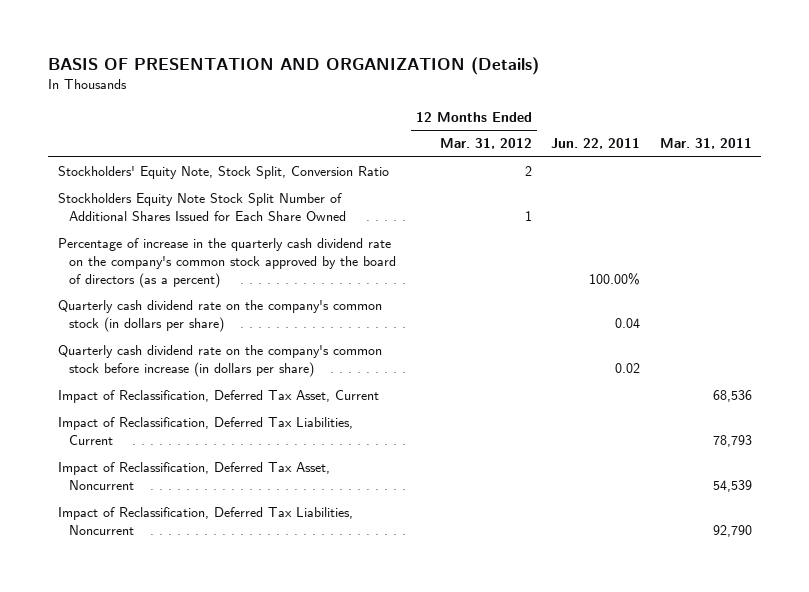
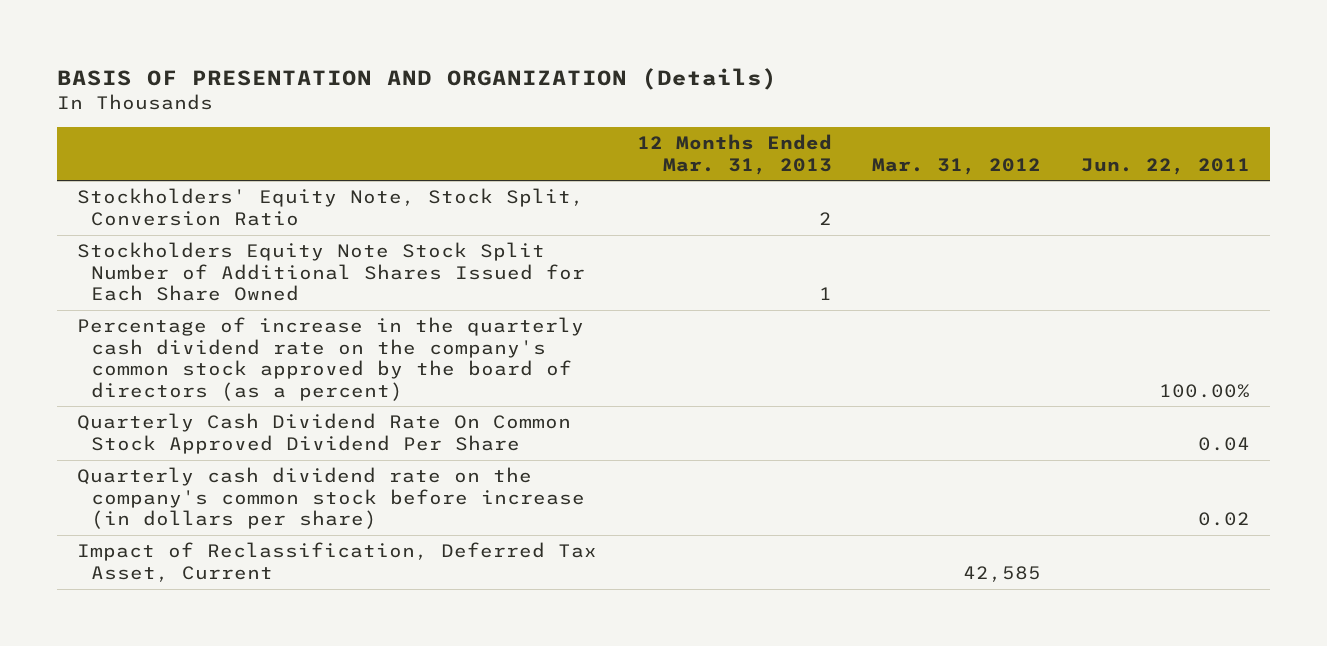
- | 12 Months Ended Mar. 31, 2012 | Jun. 22, 2011 | Mar. 31, 2011
+ | 12 Months Ended Mar. 31, 2013 | Mar. 31, 2012 | Jun. 22, 2011
- Quarterly cash dividend rate on the company's common stock (in dollars per share) | | 0.04 |
+ Quarterly Cash Dividend Rate On Common Stock Approved Dividend Per Share | | | 0.04
- Impact of Reclassification, Deferred Tax Liabilities, Current | | | 78,793
- Impact of Reclassification, Deferred Tax Asset, Noncurrent | | | 54,539
- Impact of Reclassification, Deferred Tax Liabilities, Noncurrent | | | 92,790

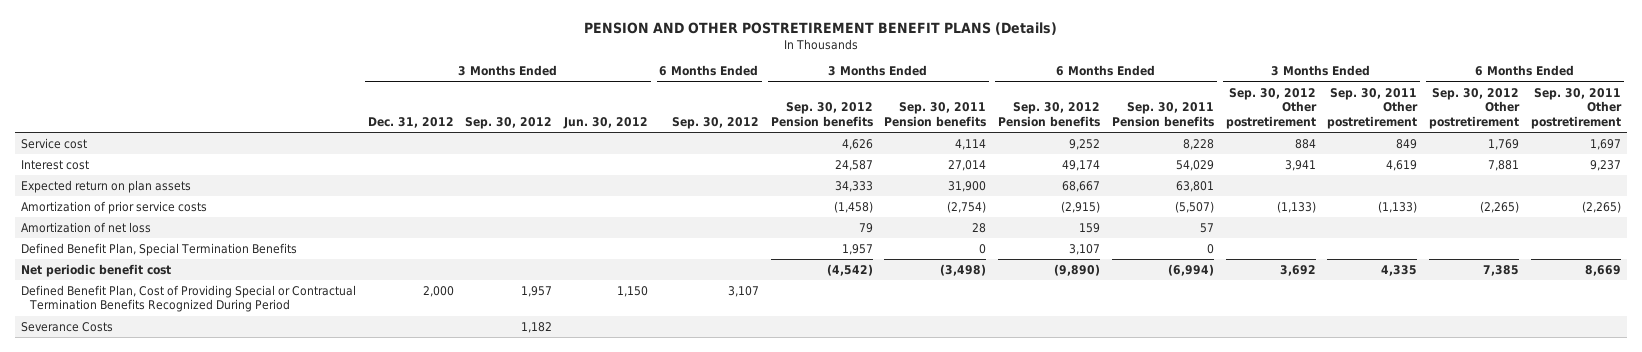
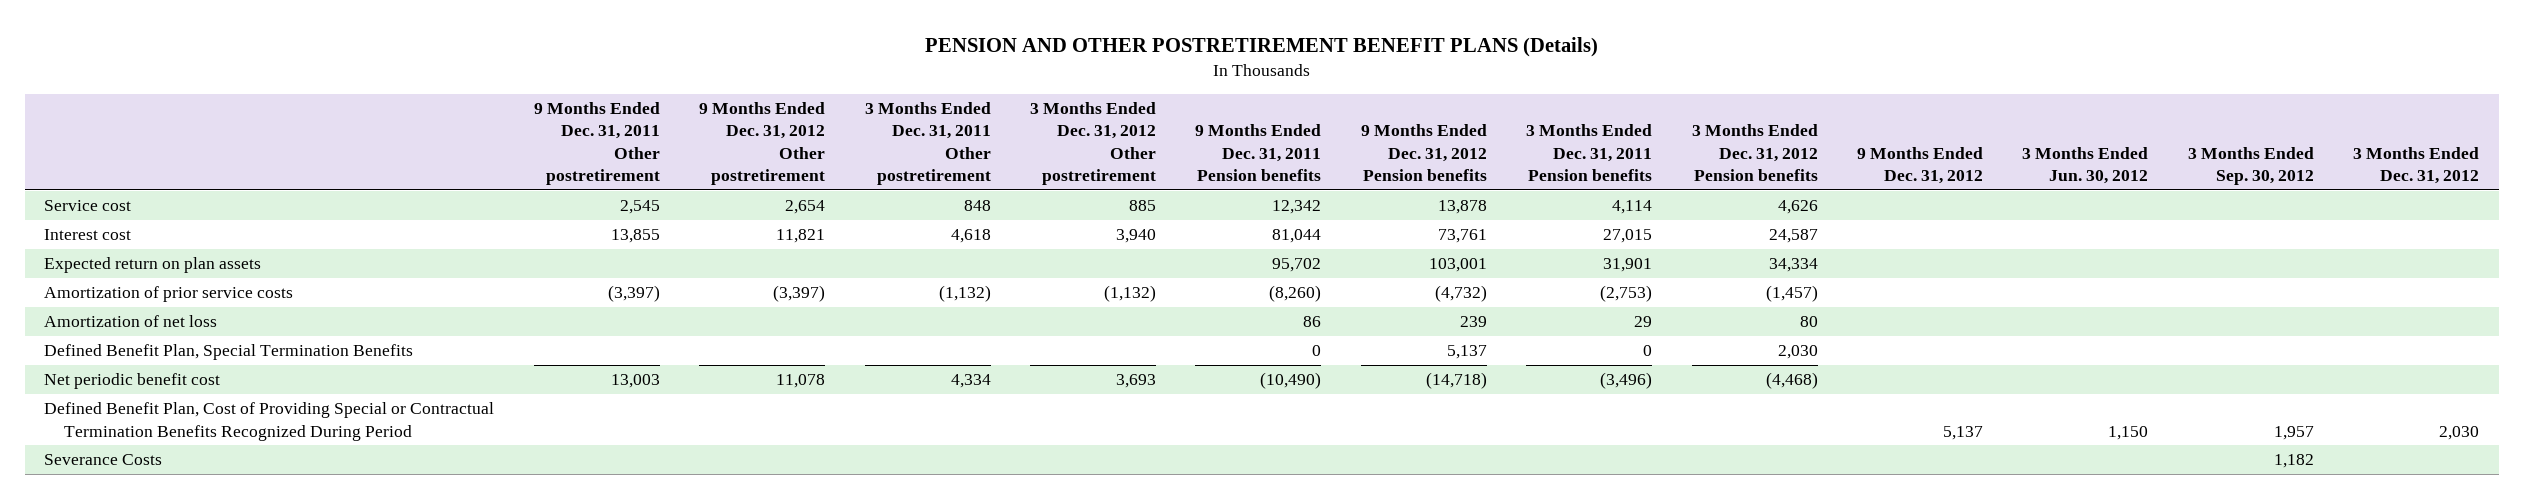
- | 3 Months Ended Dec. 31, 2012 | 3 Months Ended Sep. 30, 2012 | 3 Months Ended Jun. 30, 2012 | 6 Months Ended Sep. 30, 2012 | 3 Months Ended Sep. 30, 2012 Pension benefits | 3 Months Ended Sep. 30, 2011 Pension benefits | 6 Months Ended Sep. 30, 2012 Pension benefits | 6 Months Ended Sep. 30, 2011 Pension benefits | 3 Months Ended Sep. 30, 2012 Other postretirement | 3 Months Ended Sep. 30, 2011 Other postretirement | 6 Months Ended Sep. 30, 2012 Other postretirement | 6 Months Ended Sep. 30, 2011 Other postretirement
+ | 9 Months Ended Dec. 31, 2011 Other postretirement | 9 Months Ended Dec. 31, 2012 Other postretirement | 3 Months Ended Dec. 31, 2011 Other postretirement | 3 Months Ended Dec. 31, 2012 Other postretirement | 9 Months Ended Dec. 31, 2011 Pension benefits | 9 Months Ended Dec. 31, 2012 Pension benefits | 3 Months Ended Dec. 31, 2011 Pension benefits | 3 Months Ended Dec. 31, 2012 Pension benefits | 9 Months Ended Dec. 31, 2012 | 3 Months Ended Jun. 30, 2012 | 3 Months Ended Sep. 30, 2012 | 3 Months Ended Dec. 31, 2012
- Defined Benefit Plan, Cost of Providing Special or Contractual Termination Benefits Recognized During Period | 2,000 | 1,957 | 1,150 | 3,107 | | | | | | | |
+ Defined Benefit Plan, Cost of Providing Special or Contractual Termination Benefits Recognized During Period | | | | | | | | | 5,137 | 1,150 | 1,957 | 2,030

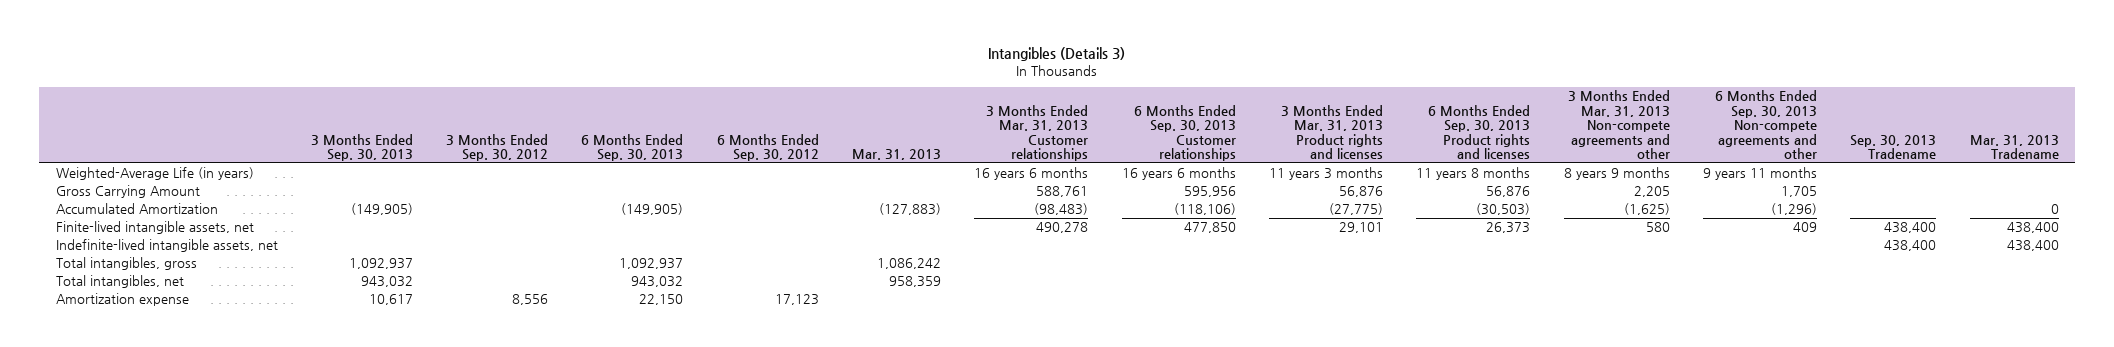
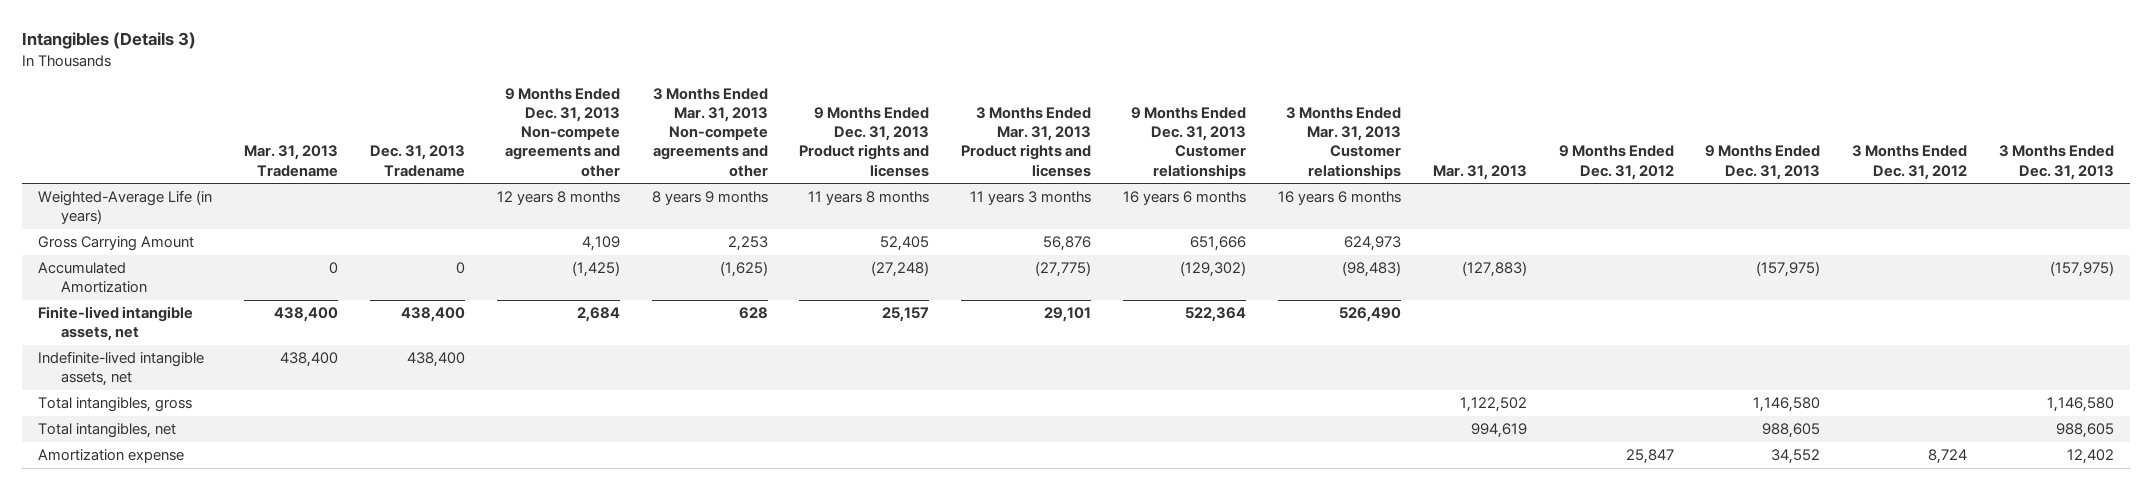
- | 3 Months Ended Sep. 30, 2013 | 3 Months Ended Sep. 30, 2012 | 6 Months Ended Sep. 30, 2013 | 6 Months Ended Sep. 30, 2012 | Mar. 31, 2013 | 3 Months Ended Mar. 31, 2013 Customer relationships | 6 Months Ended Sep. 30, 2013 Customer relationships | 3 Months Ended Mar. 31, 2013 Product rights and licenses | 6 Months Ended Sep. 30, 2013 Product rights and licenses | 3 Months Ended Mar. 31, 2013 Non-compete agreements and other | 6 Months Ended Sep. 30, 2013 Non-compete agreements and other | Sep. 30, 2013 Tradename | Mar. 31, 2013 Tradename
+ | Mar. 31, 2013 Tradename | Dec. 31, 2013 Tradename | 9 Months Ended Dec. 31, 2013 Non-compete agreements and other | 3 Months Ended Mar. 31, 2013 Non-compete agreements and other | 9 Months Ended Dec. 31, 2013 Product rights and licenses | 3 Months Ended Mar. 31, 2013 Product rights and licenses | 9 Months Ended Dec. 31, 2013 Customer relationships | 3 Months Ended Mar. 31, 2013 Customer relationships | Mar. 31, 2013 | 9 Months Ended Dec. 31, 2012 | 9 Months Ended Dec. 31, 2013 | 3 Months Ended Dec. 31, 2012 | 3 Months Ended Dec. 31, 2013
- Gross Carrying Amount | | | | | | 588,761 | 595,956 | 56,876 | 56,876 | 2,205 | 1,705 | |
+ Gross Carrying Amount | | | 4,109 | 2,253 | 52,405 | 56,876 | 651,666 | 624,973 | | | | |
- Finite-lived intangible assets, net | | | | | | 490,278 | 477,850 | 29,101 | 26,373 | 580 | 409 | 438,400 | 438,400
+ Finite-lived intangible assets, net | 438,400 | 438,400 | 2,684 | 628 | 25,157 | 29,101 | 522,364 | 526,490 | | | | |
- Total intangibles, gross | 1,092,937 | | 1,092,937 | | 1,086,242 | | | | | | | |
- Total intangibles, net | 943,032 | | 943,032 | | 958,359 | | | | | | | |
+ Total intangibles, gross | | | | | | | | | 1,122,502 | | 1,146,580 | | 1,146,580
+ Total intangibles, net | | | | | | | | | 994,619 | | 988,605 | | 988,605

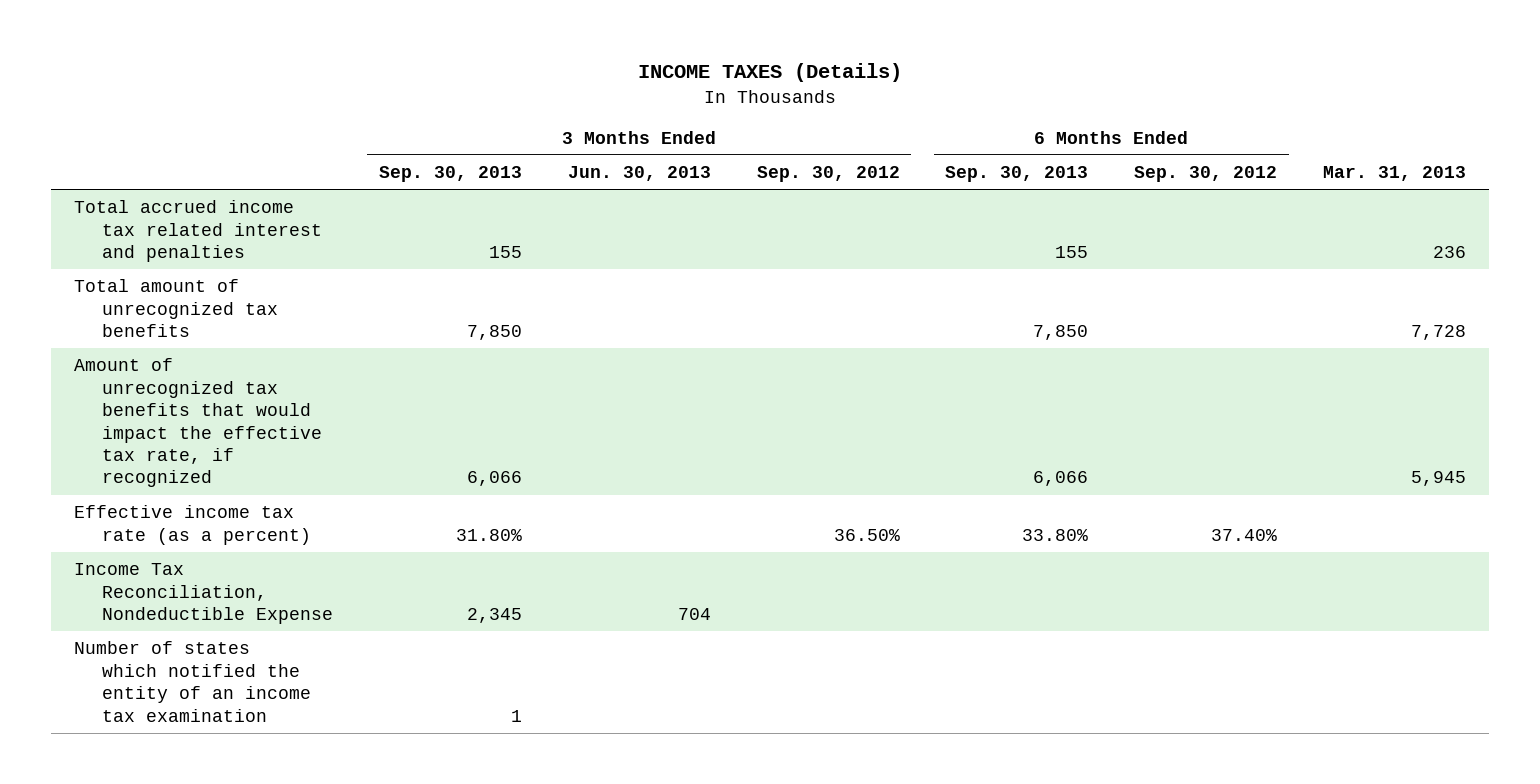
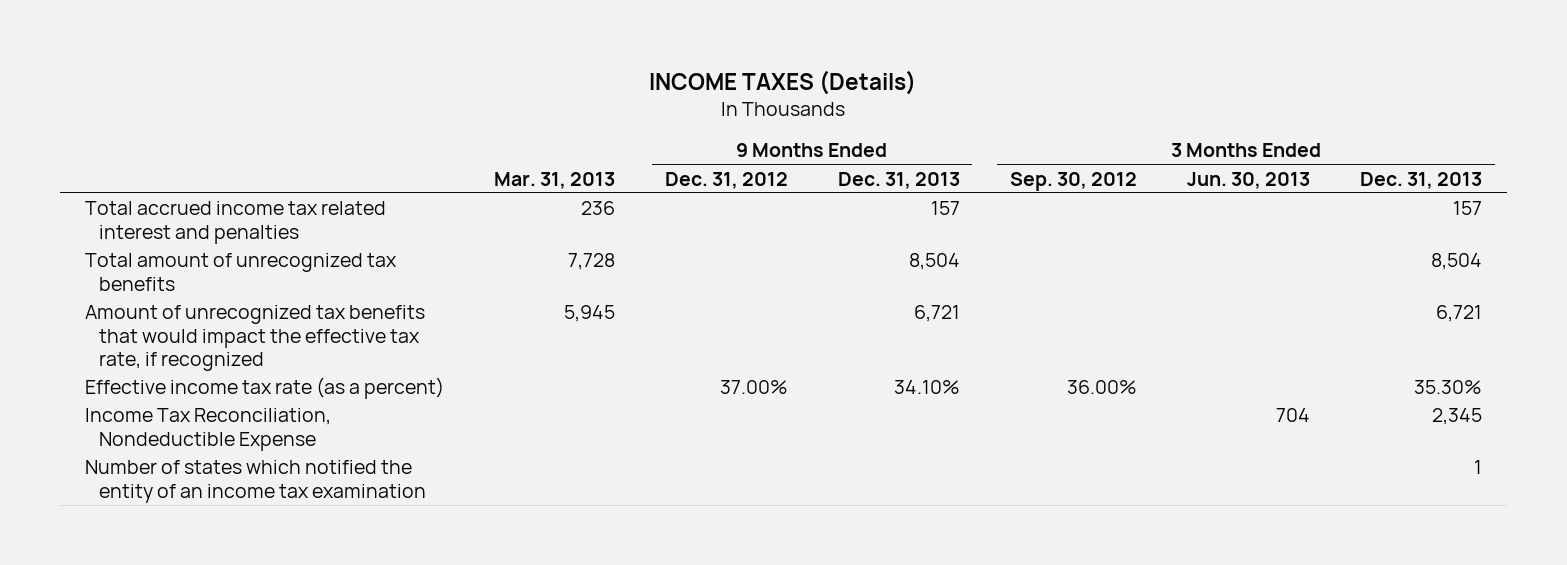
- | 3 Months Ended Sep. 30, 2013 | 3 Months Ended Jun. 30, 2013 | 3 Months Ended Sep. 30, 2012 | 6 Months Ended Sep. 30, 2013 | 6 Months Ended Sep. 30, 2012 | Mar. 31, 2013
+ | Mar. 31, 2013 | 9 Months Ended Dec. 31, 2012 | 9 Months Ended Dec. 31, 2013 | 3 Months Ended Sep. 30, 2012 | 3 Months Ended Jun. 30, 2013 | 3 Months Ended Dec. 31, 2013
- Effective income tax rate (as a percent) | 31.80% | | 36.50% | 33.80% | 37.40% |
+ Effective income tax rate (as a percent) | | 37.00% | 34.10% | 36.00% | | 35.30%

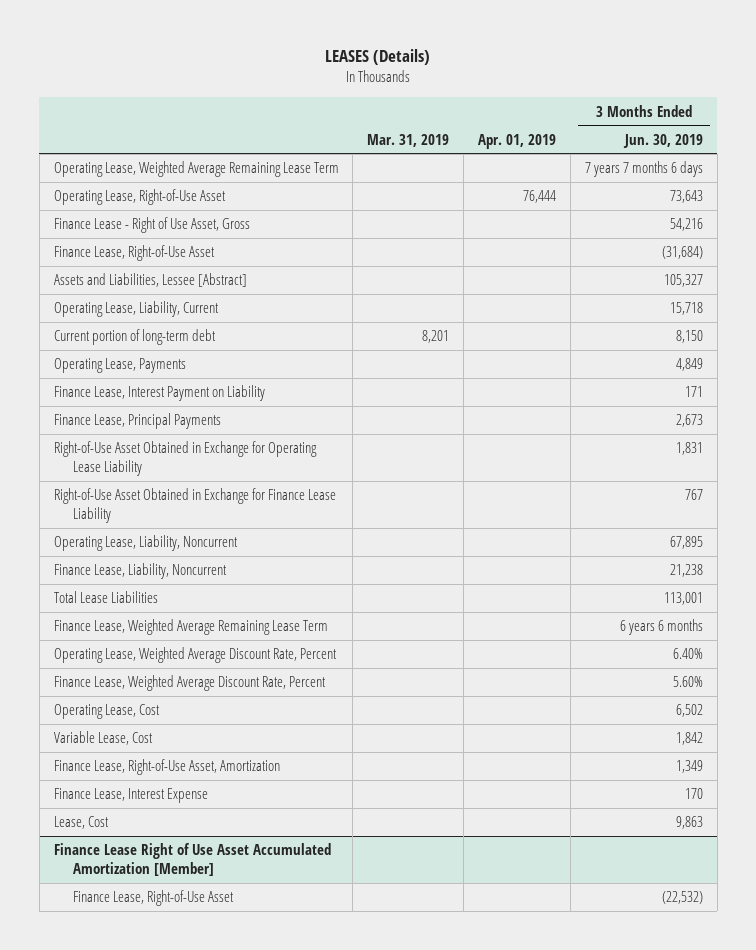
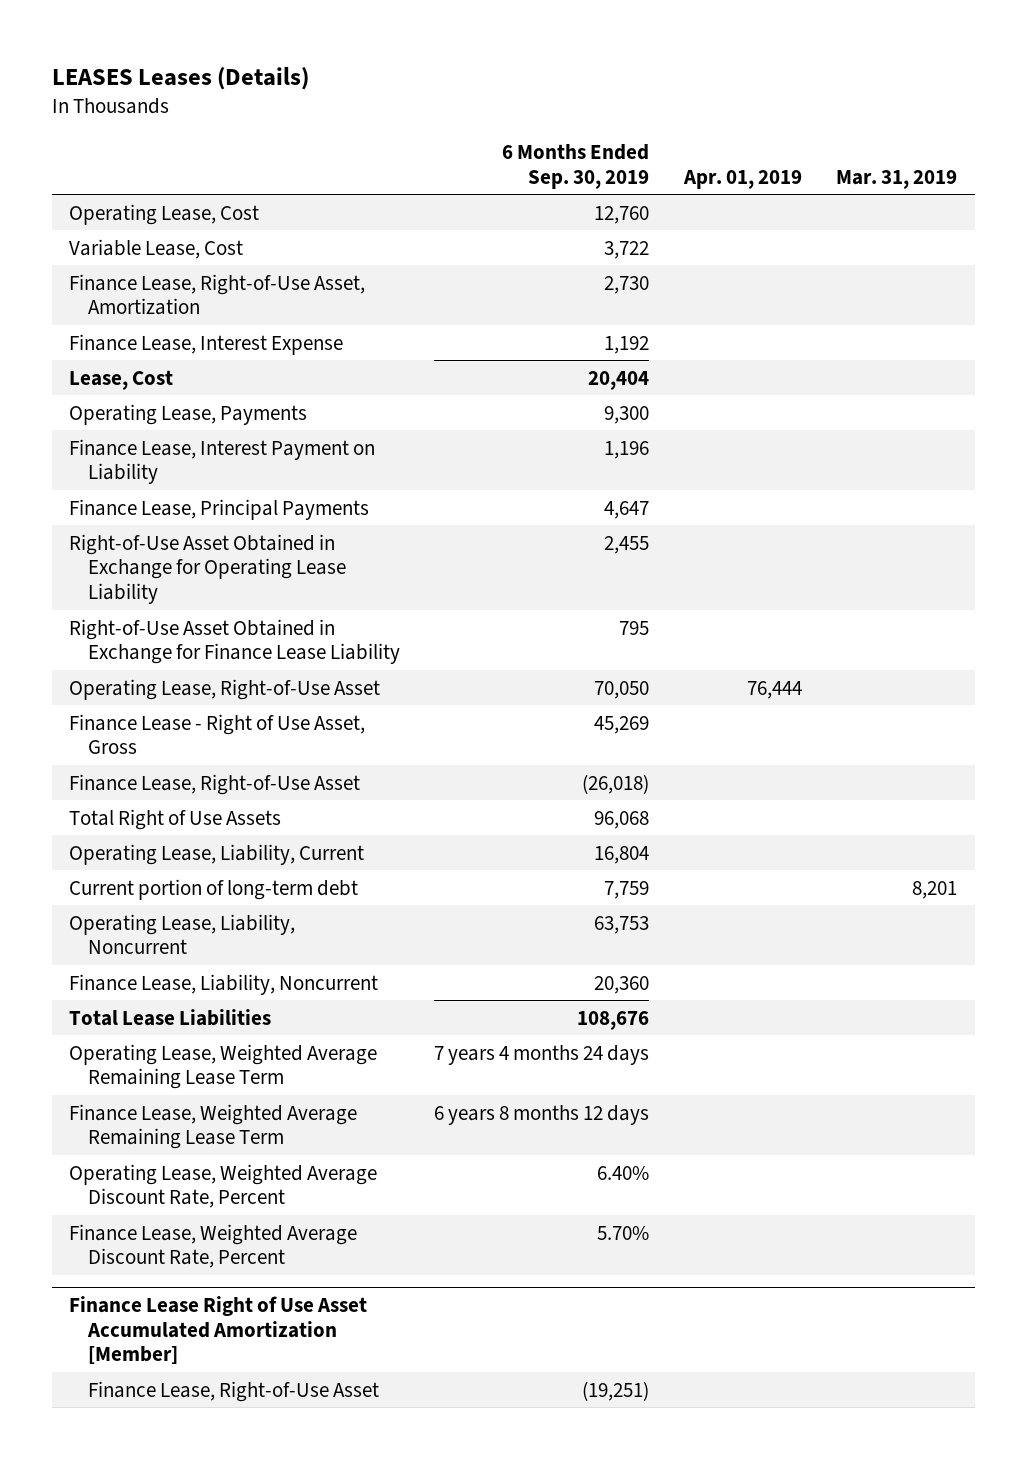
- LEASES (Details)
+ LEASES Leases (Details)
- | Mar. 31, 2019 | Apr. 01, 2019 | 3 Months Ended Jun. 30, 2019
+ | 6 Months Ended Sep. 30, 2019 | Apr. 01, 2019 | Mar. 31, 2019
- Assets and Liabilities, Lessee [Abstract] | | | 105,327
moved up: Operating Lease, Cost | 12,760 | |
moved up: Variable Lease, Cost | 3,722 | |
moved up: Finance Lease, Right-of-Use Asset, Amortization | 2,730 | |
moved up: Finance Lease, Interest Expense | 1,192 | |
moved up: Lease, Cost | 20,404 | |
moved down: Operating Lease, Right-of-Use Asset | 70,050 | 76,444 |
moved down: Finance Lease - Right of Use Asset, Gross | 45,269 | |
moved down: Finance Lease, Right-of-Use Asset | (26,018) | |
+ Total Right of Use Assets | 96,068 | |
moved down: Operating Lease, Liability, Current | 16,804 | |
moved down: Current portion of long-term debt | 7,759 | | 8,201
moved down: Operating Lease, Weighted Average Remaining Lease Term | 7 years 4 months 24 days | |

